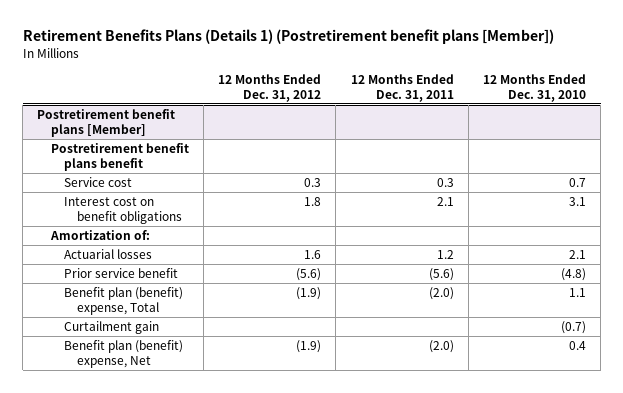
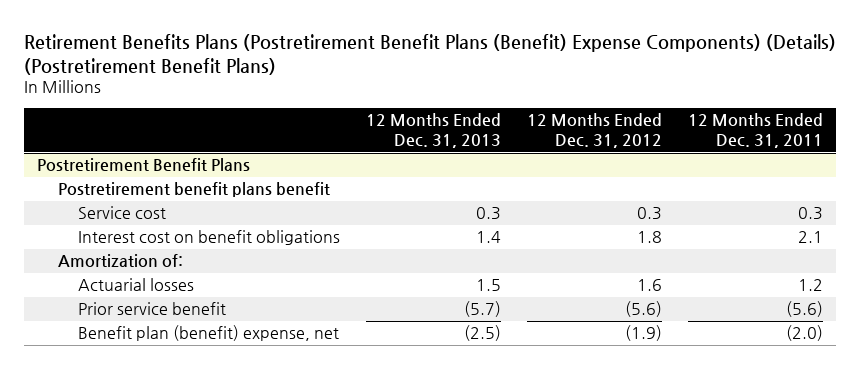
- Retirement Benefits Plans (Details 1) (Postretirement benefit plans [Member])
+ Retirement Benefits Plans (Postretirement Benefit Plans (Benefit) Expense Components) (Details) (Postretirement Benefit Plans)
- | 12 Months Ended Dec. 31, 2012 | 12 Months Ended Dec. 31, 2011 | 12 Months Ended Dec. 31, 2010
+ | 12 Months Ended Dec. 31, 2013 | 12 Months Ended Dec. 31, 2012 | 12 Months Ended Dec. 31, 2011
- Postretirement benefit plans [Member]
+ Postretirement Benefit Plans
- Benefit plan (benefit) expense, Total | (1.9) | (2.0) | 1.1
- Curtailment gain | | | (0.7)
- Benefit plan (benefit) expense, Net | (1.9) | (2.0) | 0.4
+ Benefit plan (benefit) expense, net | (2.5) | (1.9) | (2.0)

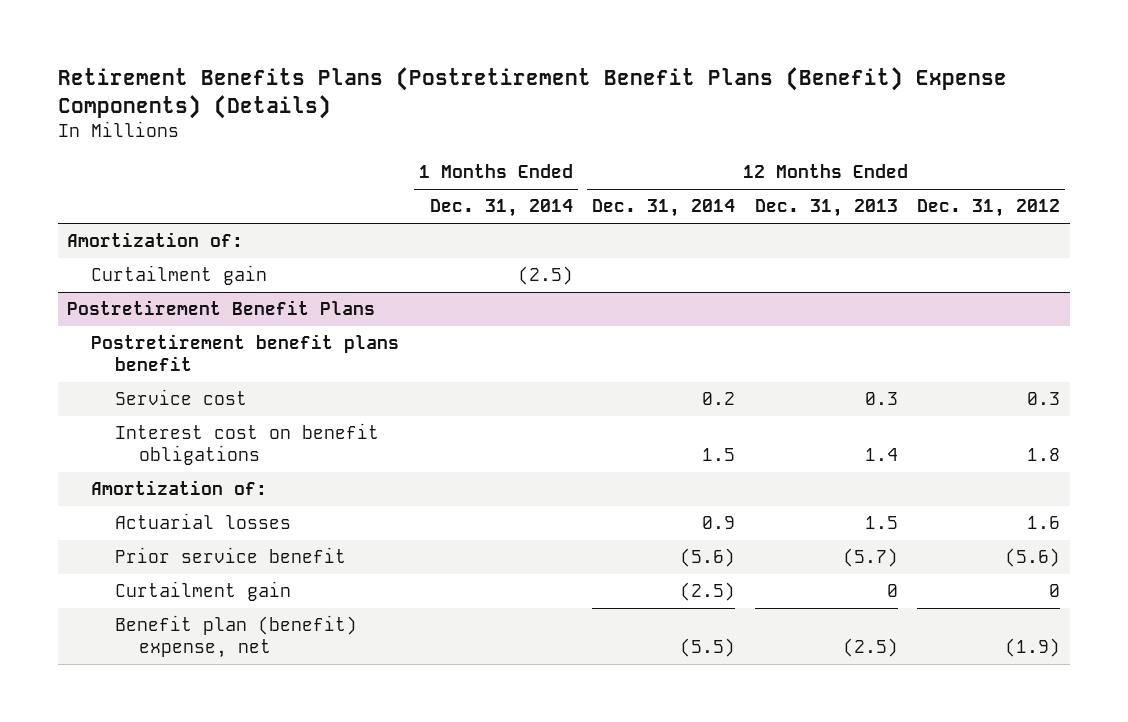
- Retirement Benefits Plans (Postretirement Benefit Plans (Benefit) Expense Components) (Details) (Postretirement Benefit Plans)
+ Retirement Benefits Plans (Postretirement Benefit Plans (Benefit) Expense Components) (Details)
- | 12 Months Ended Dec. 31, 2013 | 12 Months Ended Dec. 31, 2012 | 12 Months Ended Dec. 31, 2011
+ | 1 Months Ended Dec. 31, 2014 | 12 Months Ended Dec. 31, 2014 | 12 Months Ended Dec. 31, 2013 | 12 Months Ended Dec. 31, 2012
+ Amortization of:
+ Curtailment gain | (2.5) | | |
@ Postretirement Benefit Plans
+ Curtailment gain | | (2.5) | 0 | 0

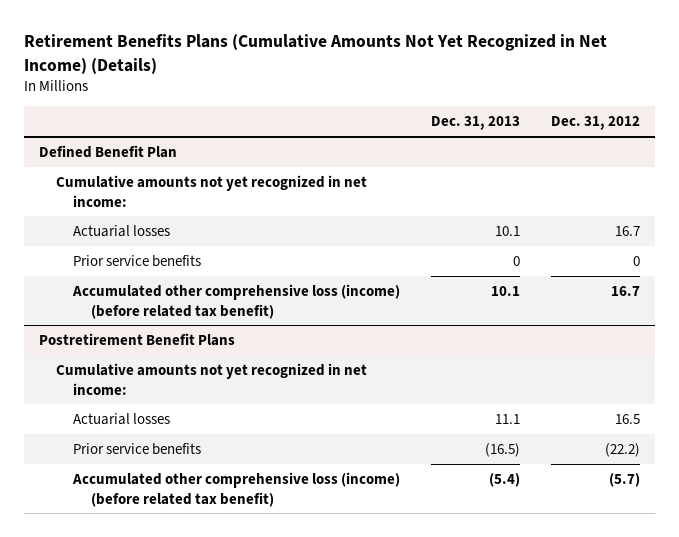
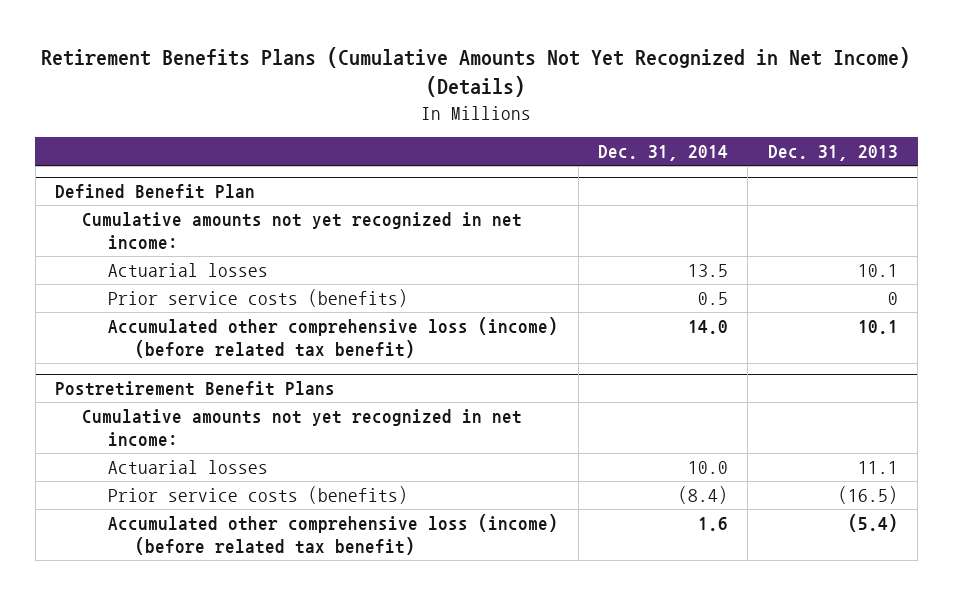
- | Dec. 31, 2013 | Dec. 31, 2012
+ | Dec. 31, 2014 | Dec. 31, 2013
@ Defined Benefit Plan
- Prior service benefits | 0 | 0
+ Prior service costs (benefits) | 0.5 | 0
@ Postretirement Benefit Plans
- Prior service benefits | (16.5) | (22.2)
+ Prior service costs (benefits) | (8.4) | (16.5)

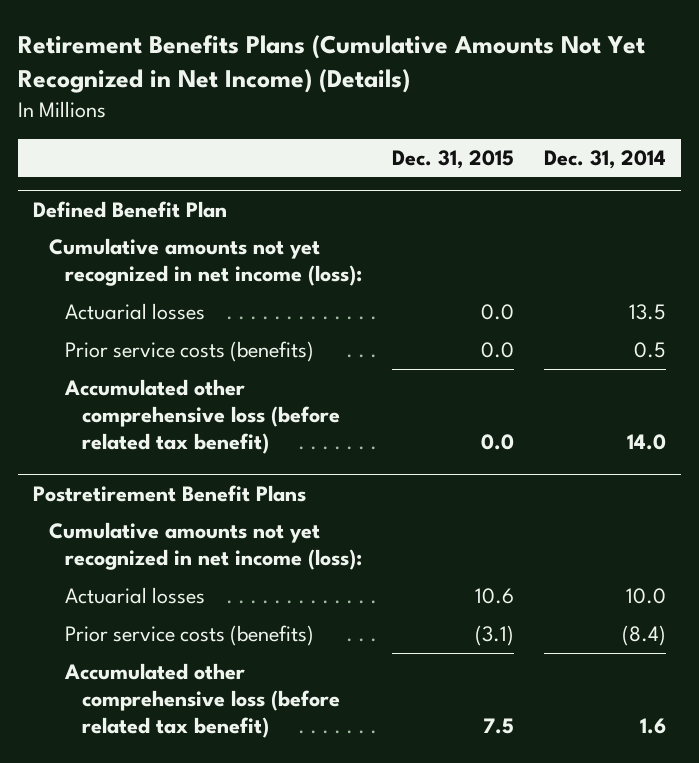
- | Dec. 31, 2014 | Dec. 31, 2013
+ | Dec. 31, 2015 | Dec. 31, 2014
@ Defined Benefit Plan
- Cumulative amounts not yet recognized in net income:
+ Cumulative amounts not yet recognized in net income (loss):
- Accumulated other comprehensive loss (income) (before related tax benefit) | 14.0 | 10.1
+ Accumulated other comprehensive loss (before related tax benefit) | 0.0 | 14.0
@ Postretirement Benefit Plans
- Cumulative amounts not yet recognized in net income:
+ Cumulative amounts not yet recognized in net income (loss):
- Accumulated other comprehensive loss (income) (before related tax benefit) | 1.6 | (5.4)
+ Accumulated other comprehensive loss (before related tax benefit) | 7.5 | 1.6

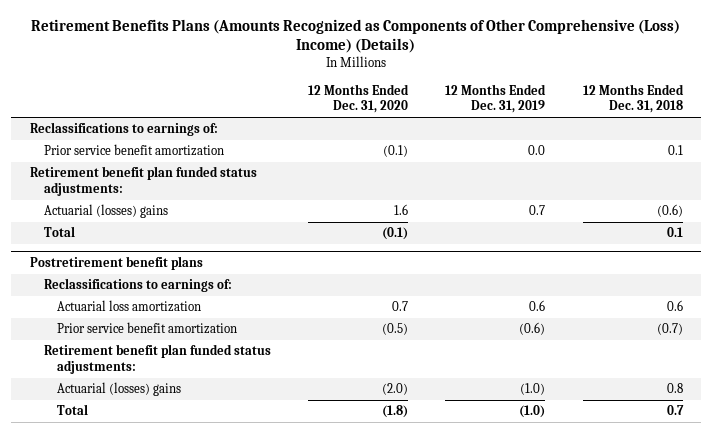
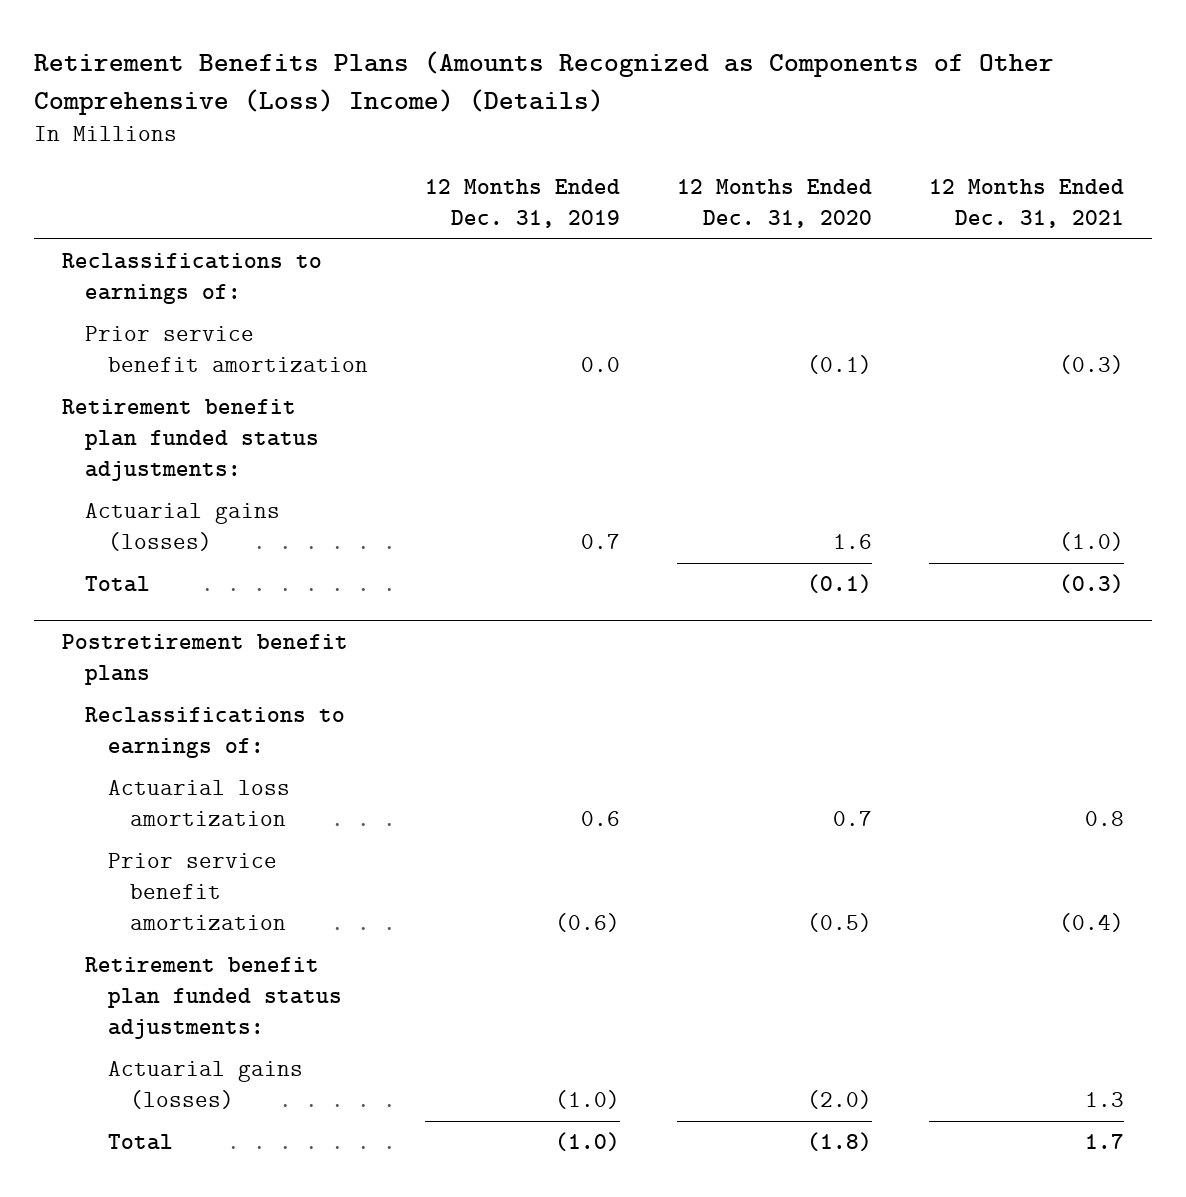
- | 12 Months Ended Dec. 31, 2020 | 12 Months Ended Dec. 31, 2019 | 12 Months Ended Dec. 31, 2018
+ | 12 Months Ended Dec. 31, 2019 | 12 Months Ended Dec. 31, 2020 | 12 Months Ended Dec. 31, 2021
- Actuarial (losses) gains | 1.6 | 0.7 | (0.6)
+ Actuarial gains (losses) | 0.7 | 1.6 | (1.0)
@ Postretirement benefit plans
- Actuarial (losses) gains | (2.0) | (1.0) | 0.8
+ Actuarial gains (losses) | (1.0) | (2.0) | 1.3

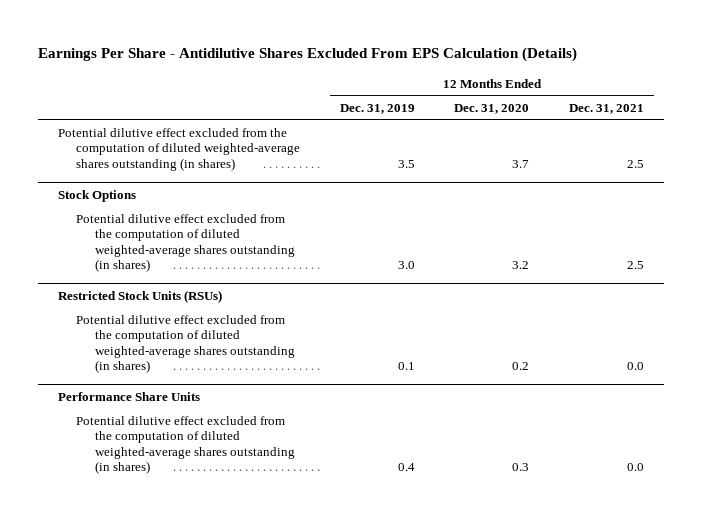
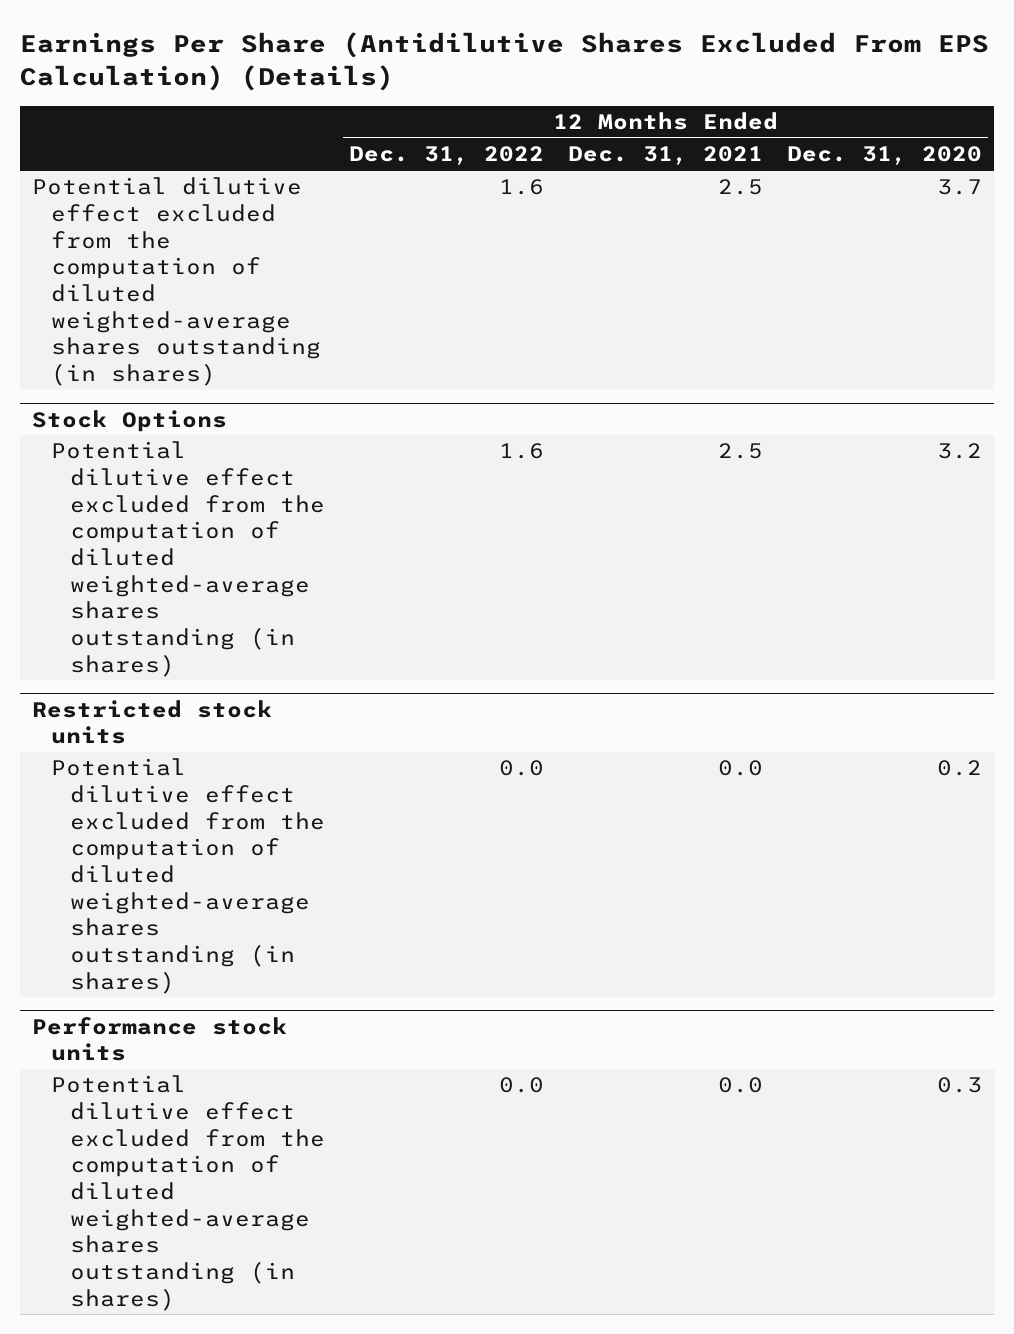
- Earnings Per Share - Antidilutive Shares Excluded From EPS Calculation (Details)
+ Earnings Per Share (Antidilutive Shares Excluded From EPS Calculation) (Details)
- | 12 Months Ended Dec. 31, 2019 | 12 Months Ended Dec. 31, 2020 | 12 Months Ended Dec. 31, 2021
+ | 12 Months Ended Dec. 31, 2022 | 12 Months Ended Dec. 31, 2021 | 12 Months Ended Dec. 31, 2020
- Restricted Stock Units (RSUs)
+ Restricted stock units
- Performance Share Units
+ Performance stock units

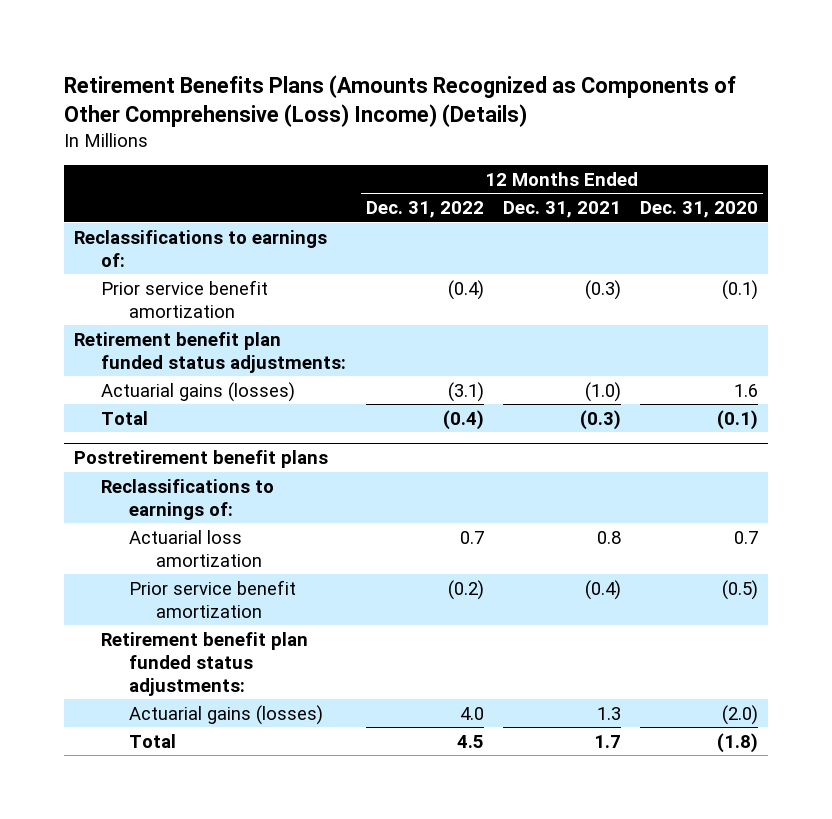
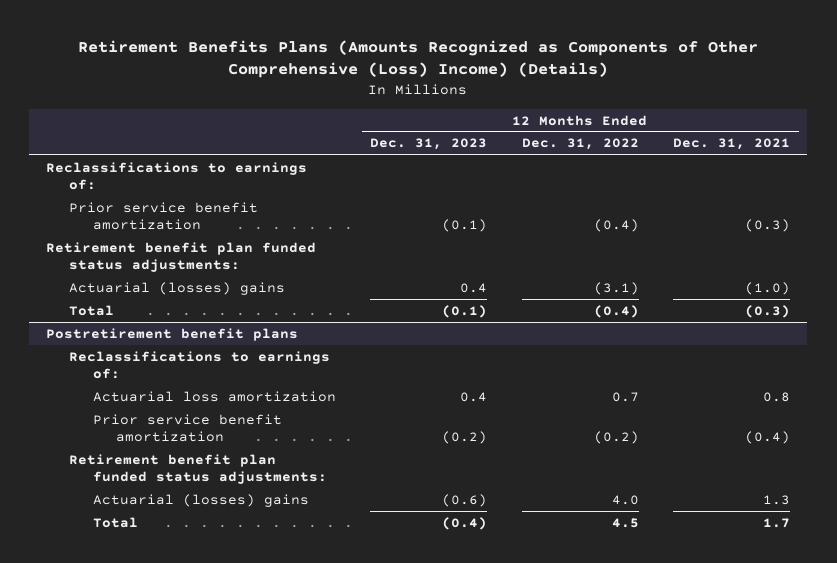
- | 12 Months Ended Dec. 31, 2022 | 12 Months Ended Dec. 31, 2021 | 12 Months Ended Dec. 31, 2020
+ | 12 Months Ended Dec. 31, 2023 | 12 Months Ended Dec. 31, 2022 | 12 Months Ended Dec. 31, 2021
- Actuarial gains (losses) | (3.1) | (1.0) | 1.6
+ Actuarial (losses) gains | 0.4 | (3.1) | (1.0)
@ Postretirement benefit plans
- Actuarial gains (losses) | 4.0 | 1.3 | (2.0)
+ Actuarial (losses) gains | (0.6) | 4.0 | 1.3

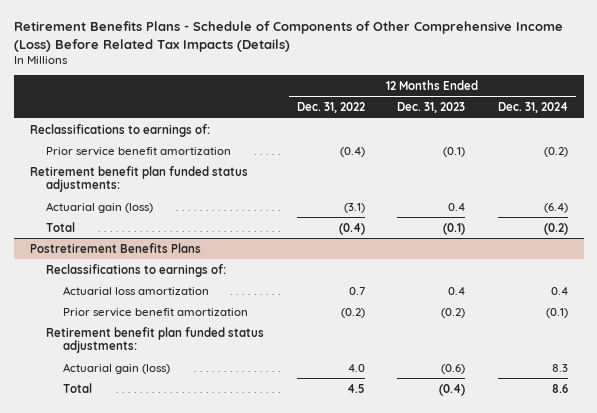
- Retirement Benefits Plans (Amounts Recognized as Components of Other Comprehensive (Loss) Income) (Details)
+ Retirement Benefits Plans - Schedule of Components of Other Comprehensive Income (Loss) Before Related Tax Impacts (Details)
- | 12 Months Ended Dec. 31, 2023 | 12 Months Ended Dec. 31, 2022 | 12 Months Ended Dec. 31, 2021
+ | 12 Months Ended Dec. 31, 2022 | 12 Months Ended Dec. 31, 2023 | 12 Months Ended Dec. 31, 2024
- Actuarial (losses) gains | 0.4 | (3.1) | (1.0)
+ Actuarial gain (loss) | (3.1) | 0.4 | (6.4)
- Postretirement benefit plans
+ Postretirement Benefits Plans
- Actuarial (losses) gains | (0.6) | 4.0 | 1.3
+ Actuarial gain (loss) | 4.0 | (0.6) | 8.3

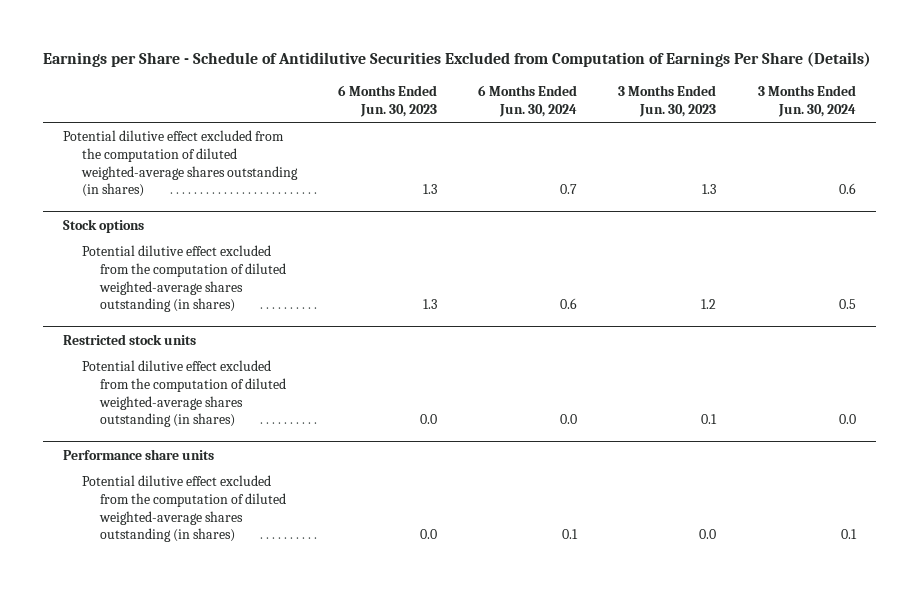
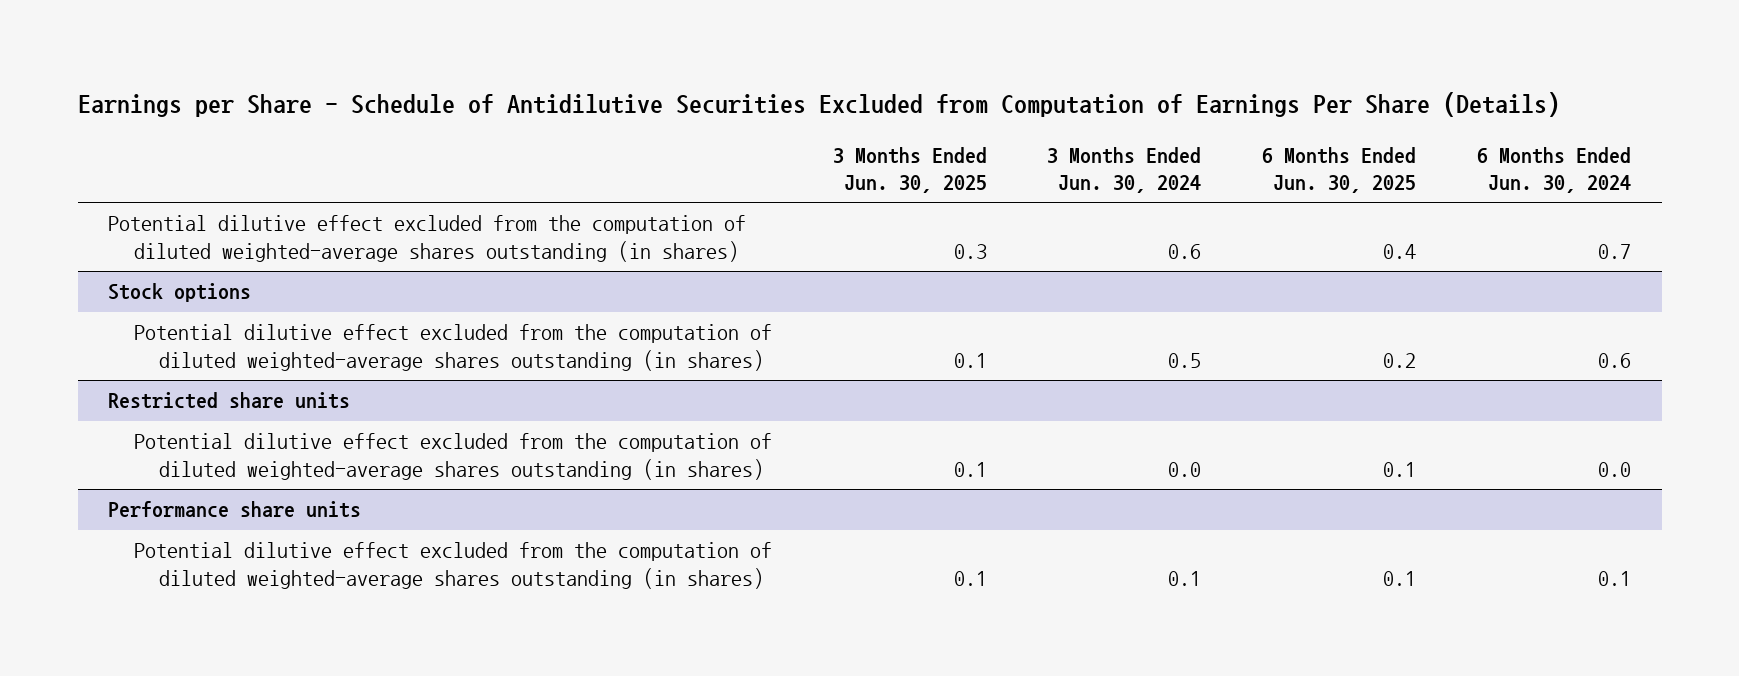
- | 6 Months Ended Jun. 30, 2023 | 6 Months Ended Jun. 30, 2024 | 3 Months Ended Jun. 30, 2023 | 3 Months Ended Jun. 30, 2024
+ | 3 Months Ended Jun. 30, 2025 | 3 Months Ended Jun. 30, 2024 | 6 Months Ended Jun. 30, 2025 | 6 Months Ended Jun. 30, 2024
- Restricted stock units
+ Restricted share units

